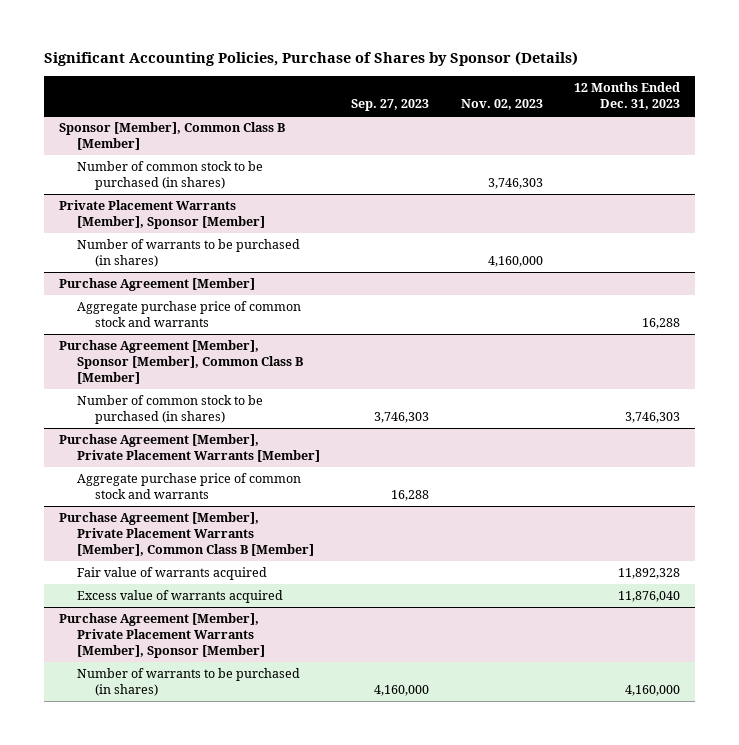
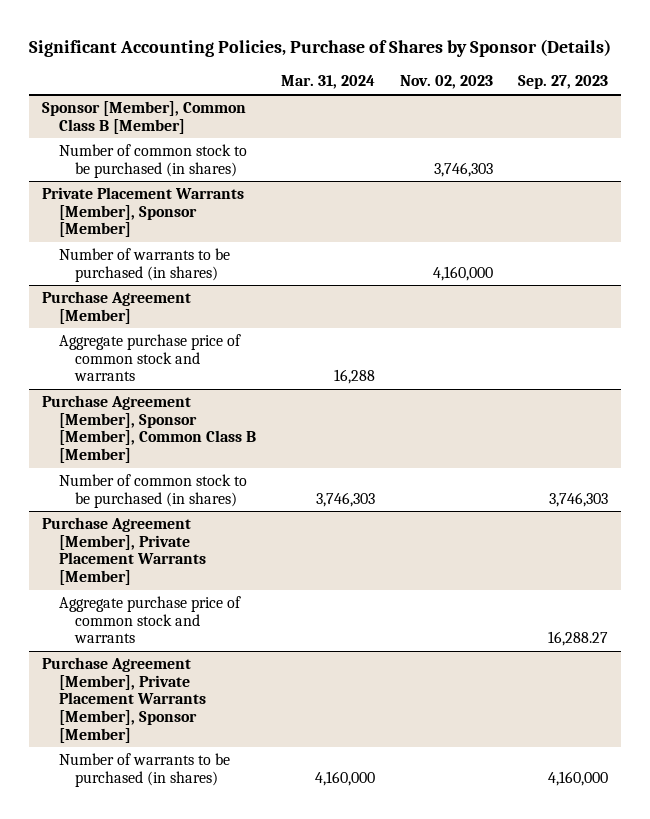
- | Sep. 27, 2023 | Nov. 02, 2023 | 12 Months Ended Dec. 31, 2023
+ | Mar. 31, 2024 | Nov. 02, 2023 | Sep. 27, 2023
@ Purchase Agreement [Member], Private Placement Warrants [Member]
- Aggregate purchase price of common stock and warrants | 16,288 | |
- Purchase Agreement [Member], Private Placement Warrants [Member], Common Class B [Member]
- Fair value of warrants acquired | | | 11,892,328
- Excess value of warrants acquired | | | 11,876,040
@ Purchase Agreement [Member], Private Placement Warrants [Member]
+ Aggregate purchase price of common stock and warrants | | | 16,288.27

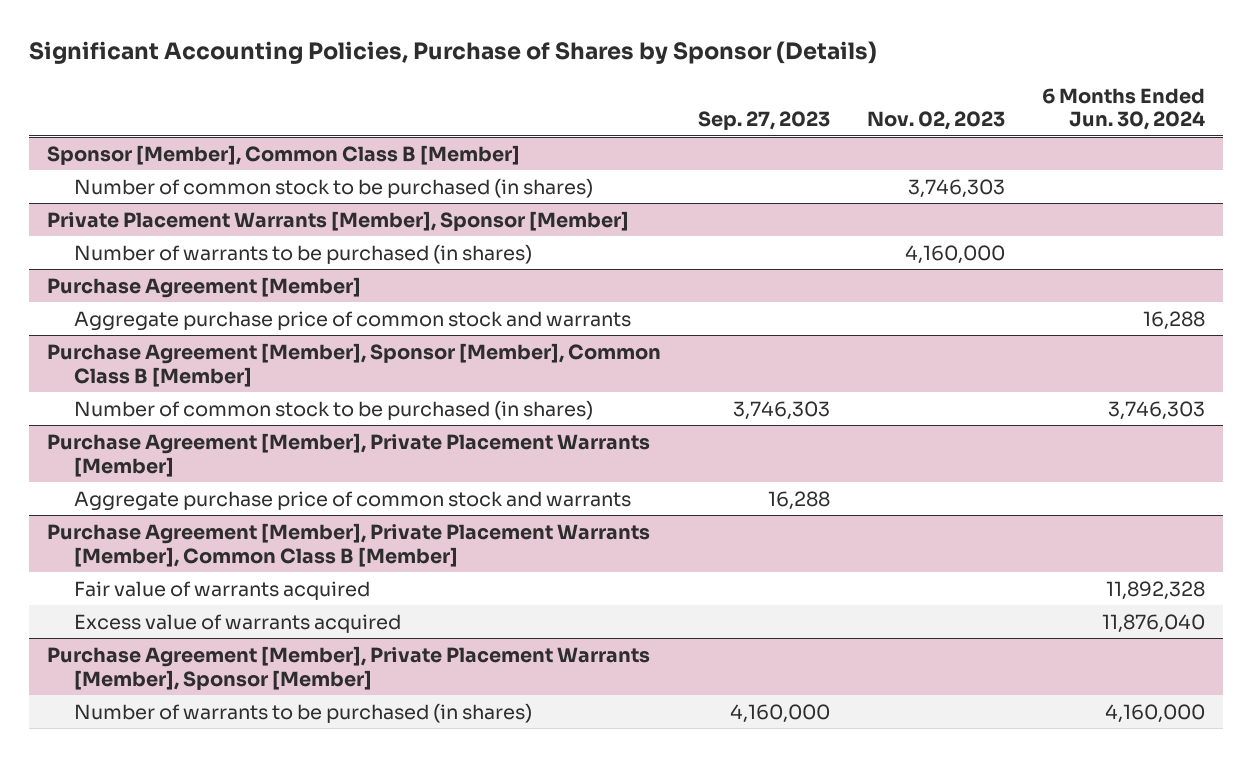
- | Mar. 31, 2024 | Nov. 02, 2023 | Sep. 27, 2023
+ | Sep. 27, 2023 | Nov. 02, 2023 | 6 Months Ended Jun. 30, 2024
@ Purchase Agreement [Member], Private Placement Warrants [Member]
- Aggregate purchase price of common stock and warrants | | | 16,288.27
+ Aggregate purchase price of common stock and warrants | 16,288 | |
+ Purchase Agreement [Member], Private Placement Warrants [Member], Common Class B [Member]
+ Fair value of warrants acquired | | | 11,892,328
+ Excess value of warrants acquired | | | 11,876,040

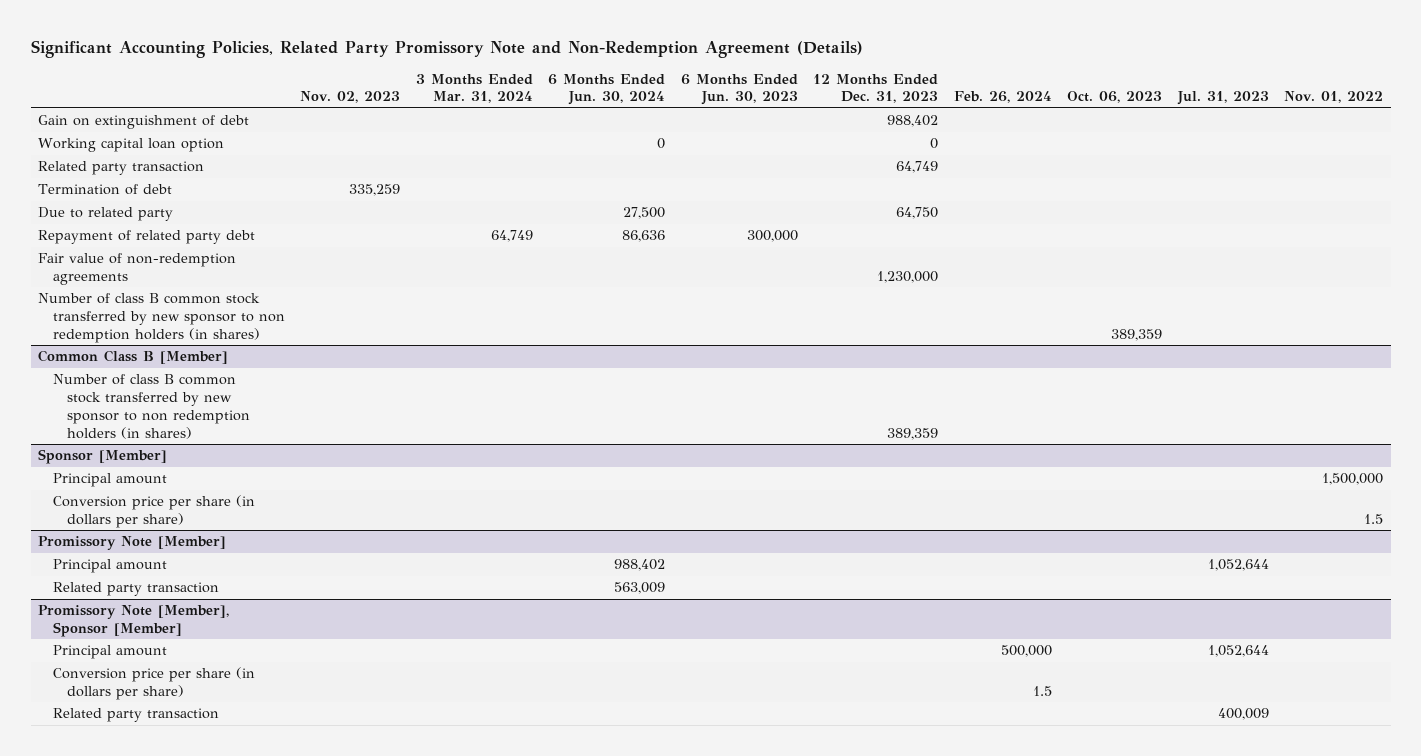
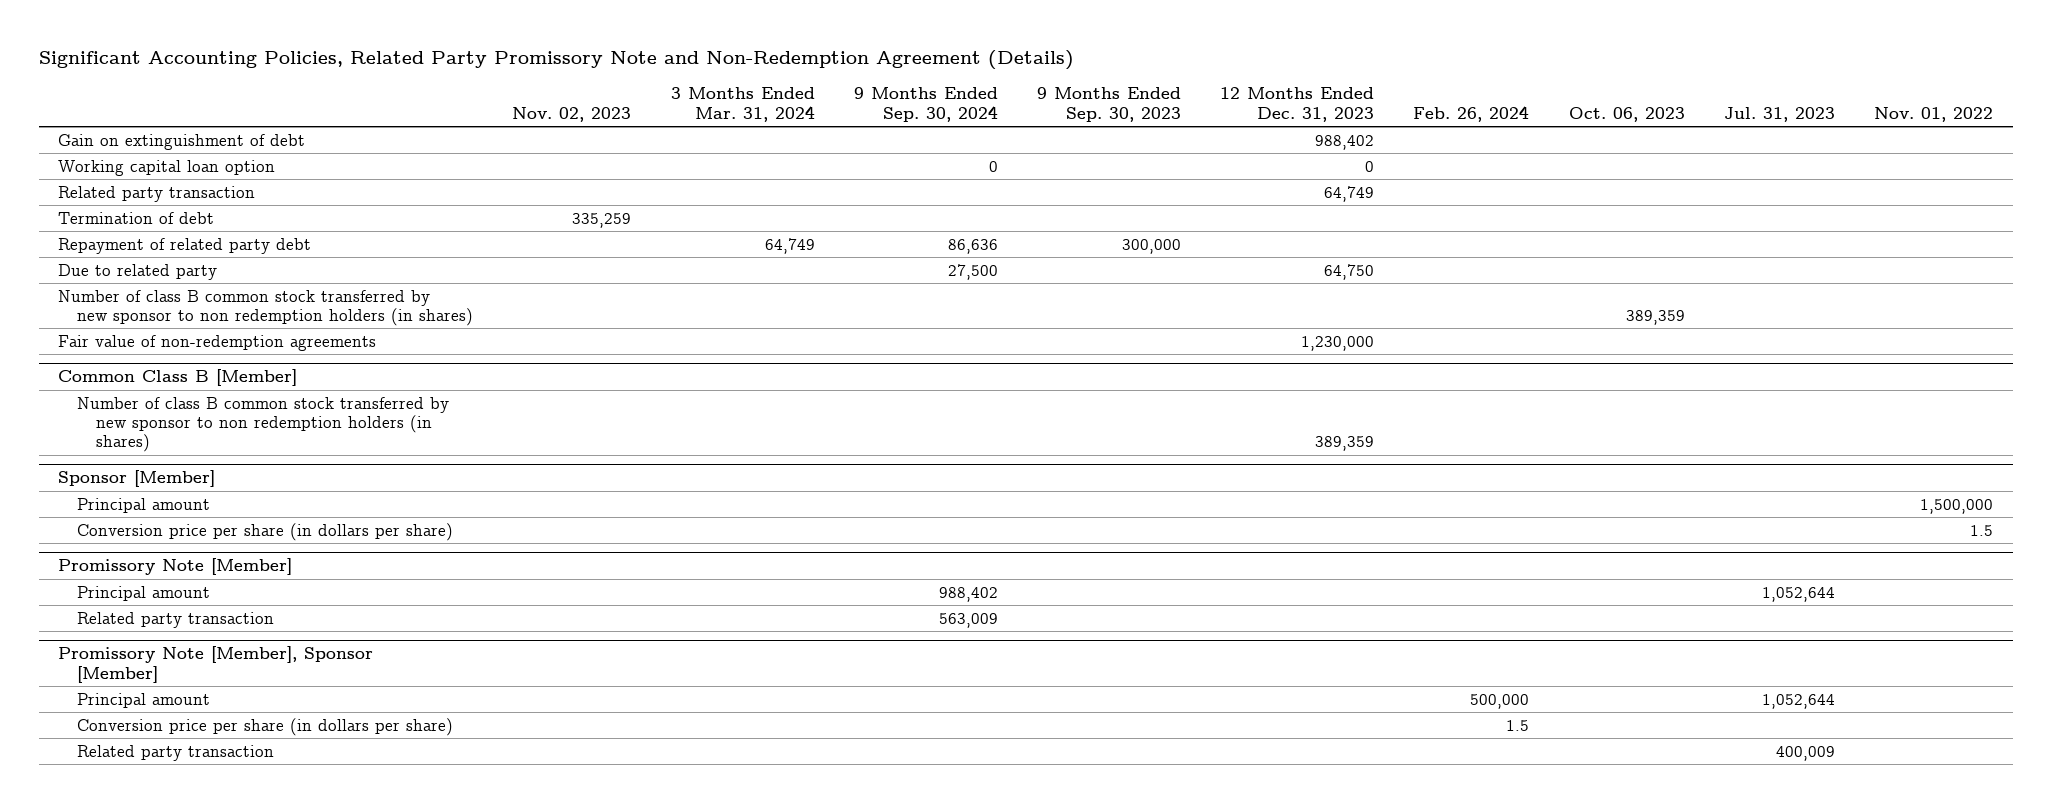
- | Nov. 02, 2023 | 3 Months Ended Mar. 31, 2024 | 6 Months Ended Jun. 30, 2024 | 6 Months Ended Jun. 30, 2023 | 12 Months Ended Dec. 31, 2023 | Feb. 26, 2024 | Oct. 06, 2023 | Jul. 31, 2023 | Nov. 01, 2022
+ | Nov. 02, 2023 | 3 Months Ended Mar. 31, 2024 | 9 Months Ended Sep. 30, 2024 | 9 Months Ended Sep. 30, 2023 | 12 Months Ended Dec. 31, 2023 | Feb. 26, 2024 | Oct. 06, 2023 | Jul. 31, 2023 | Nov. 01, 2022
moved down: Due to related party | | | 27,500 | | 64,750 | | | |
moved down: Fair value of non-redemption agreements | | | | | 1,230,000 | | | |

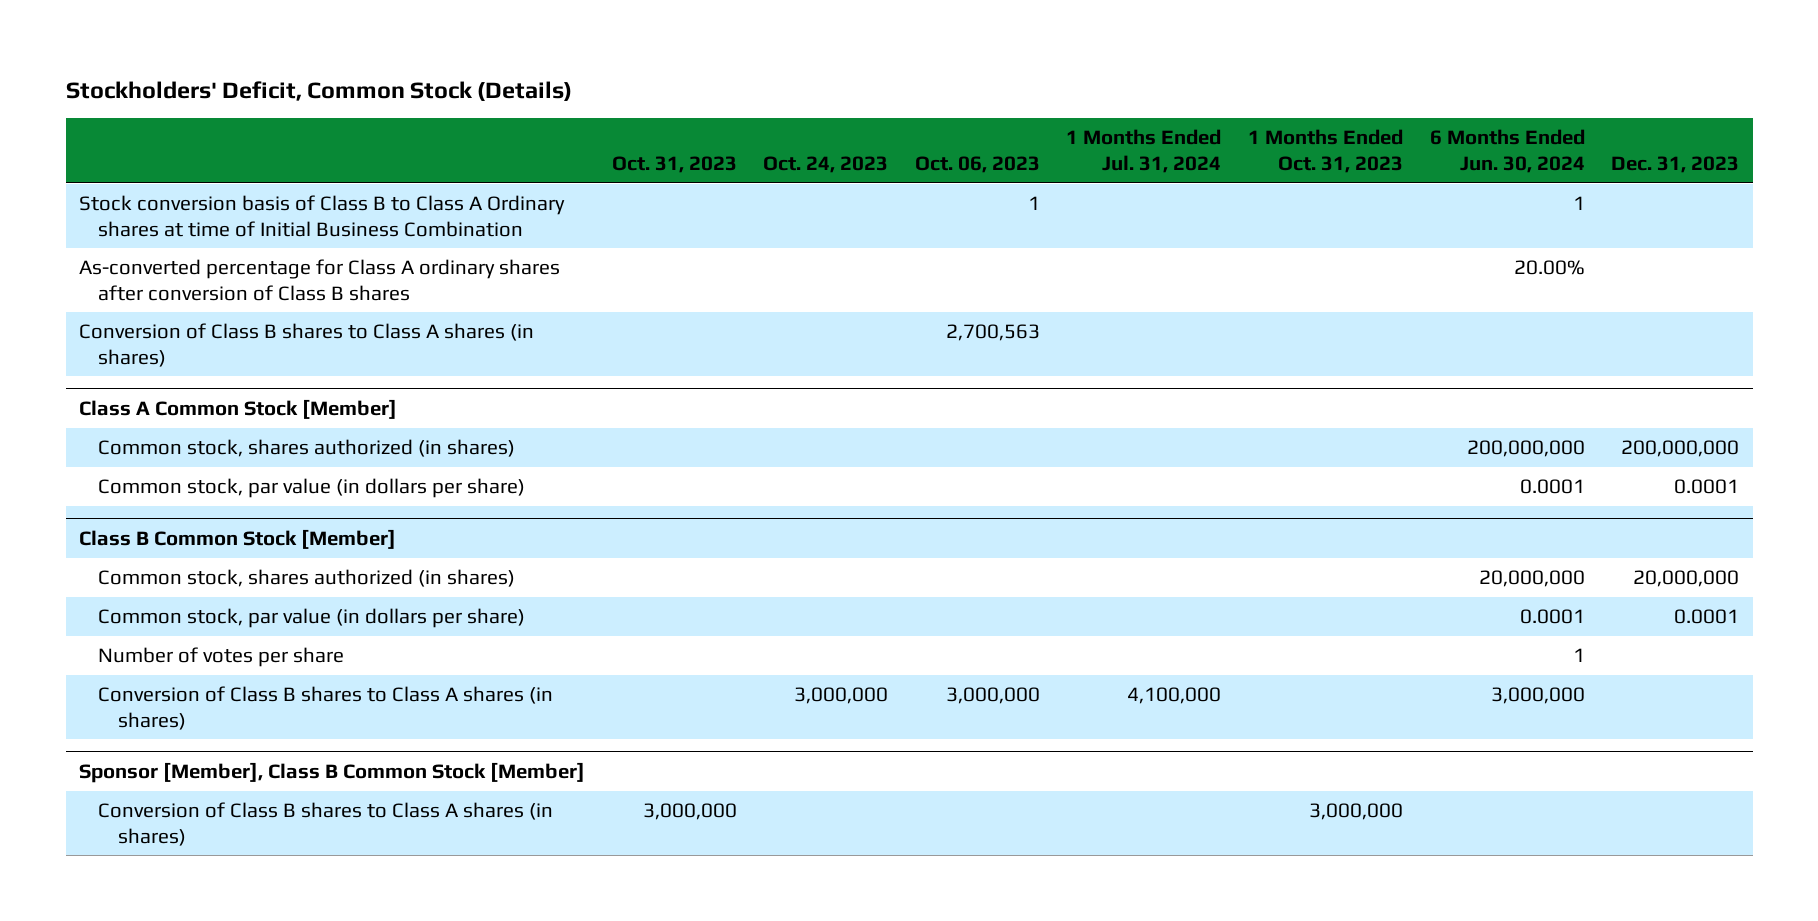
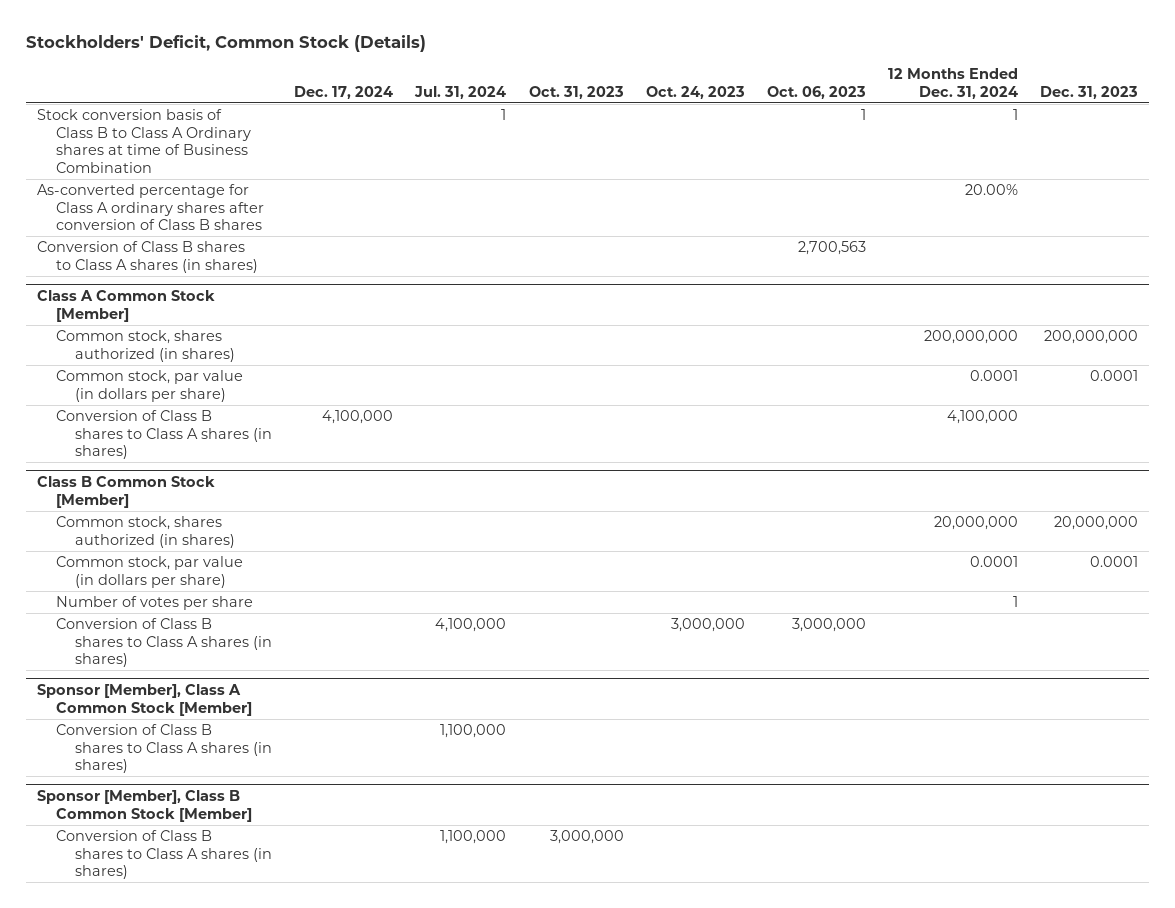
- | Oct. 31, 2023 | Oct. 24, 2023 | Oct. 06, 2023 | 1 Months Ended Jul. 31, 2024 | 1 Months Ended Oct. 31, 2023 | 6 Months Ended Jun. 30, 2024 | Dec. 31, 2023
+ | Dec. 17, 2024 | Jul. 31, 2024 | Oct. 31, 2023 | Oct. 24, 2023 | Oct. 06, 2023 | 12 Months Ended Dec. 31, 2024 | Dec. 31, 2023
- Stock conversion basis of Class B to Class A Ordinary shares at time of Initial Business Combination | | | 1 | | | 1 |
+ Stock conversion basis of Class B to Class A Ordinary shares at time of Business Combination | | 1 | | | 1 | 1 |
@ Class A Common Stock [Member]
+ Conversion of Class B shares to Class A shares (in shares) | 4,100,000 | | | | | 4,100,000 |
+ Sponsor [Member], Class A Common Stock [Member]
+ Conversion of Class B shares to Class A shares (in shares) | | 1,100,000 | | | | |

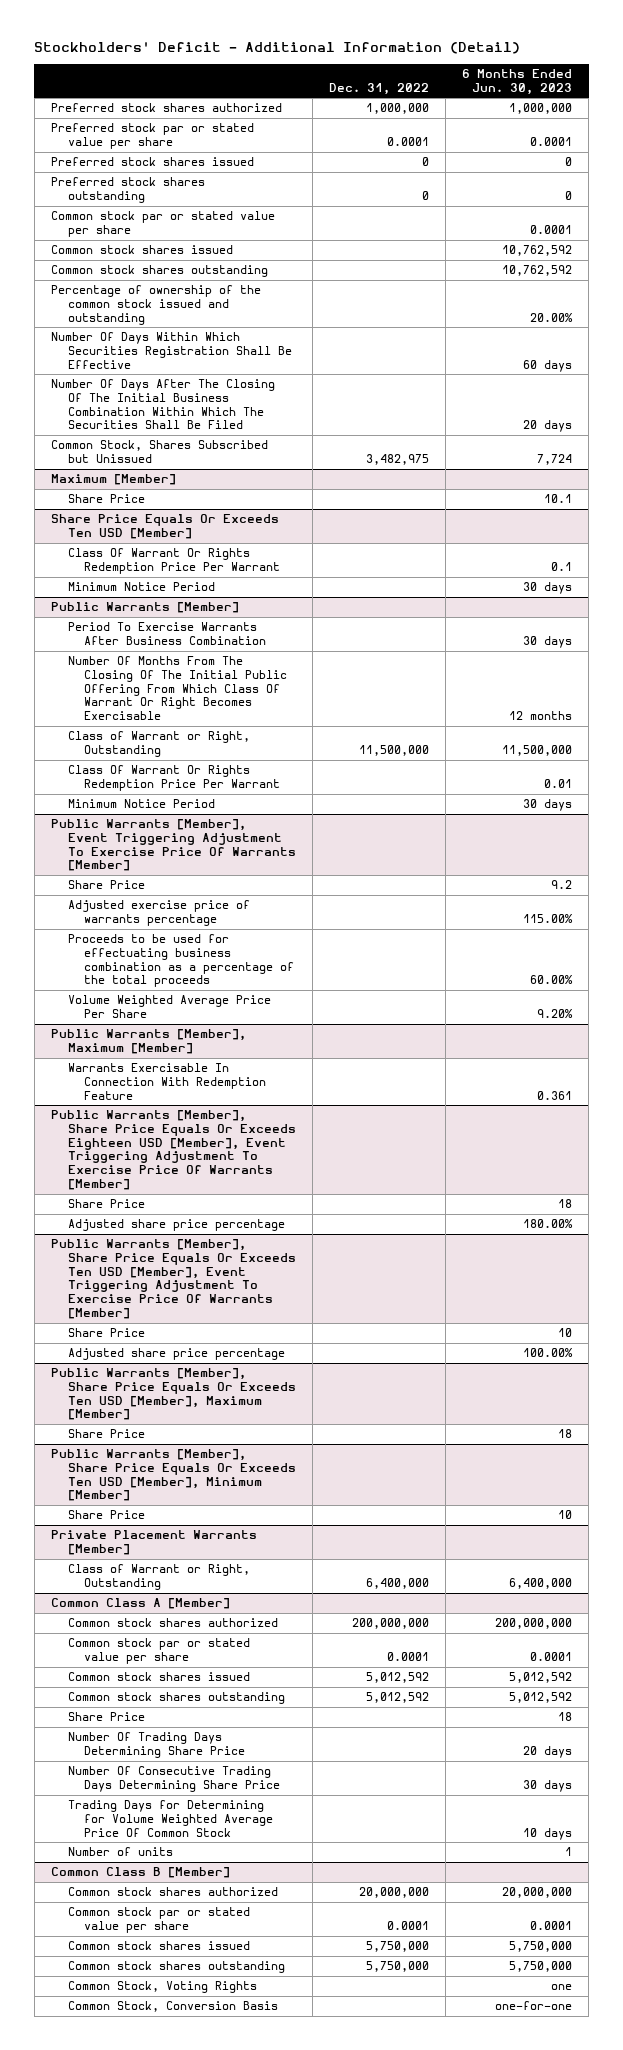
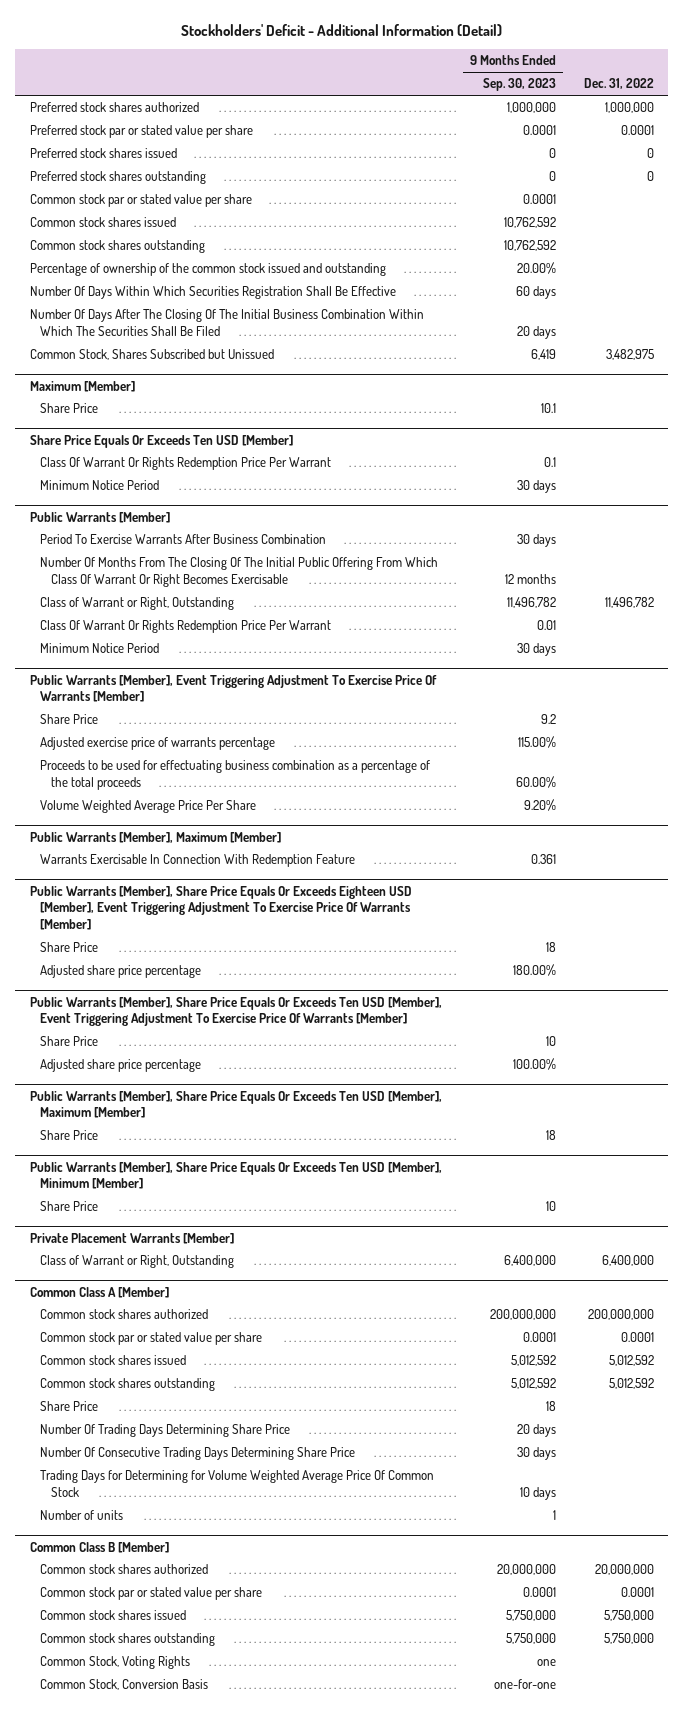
- | Dec. 31, 2022 | 6 Months Ended Jun. 30, 2023
+ | 9 Months Ended Sep. 30, 2023 | Dec. 31, 2022
@ Public Warrants [Member]
- Class of Warrant or Right, Outstanding | 11,500,000 | 11,500,000
+ Class of Warrant or Right, Outstanding | 11,496,782 | 11,496,782

